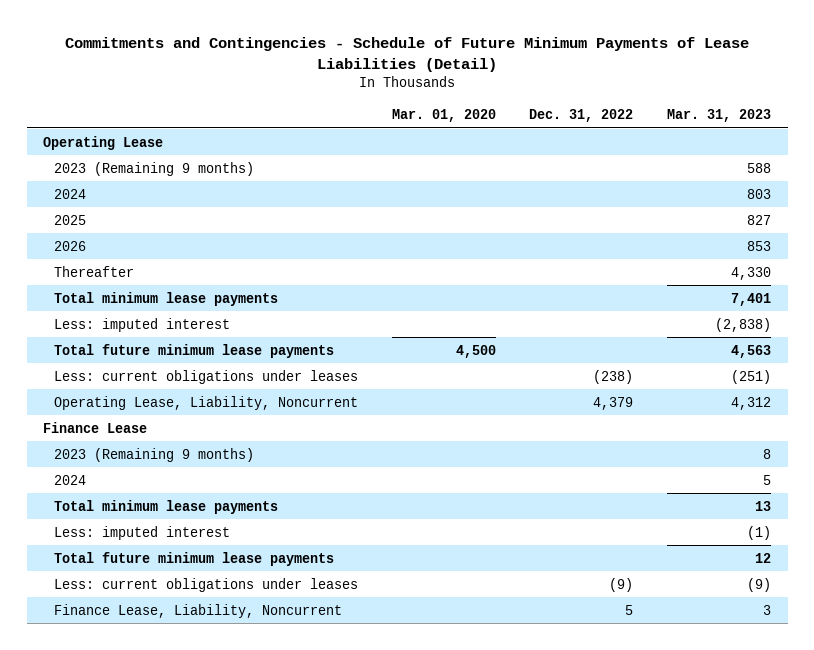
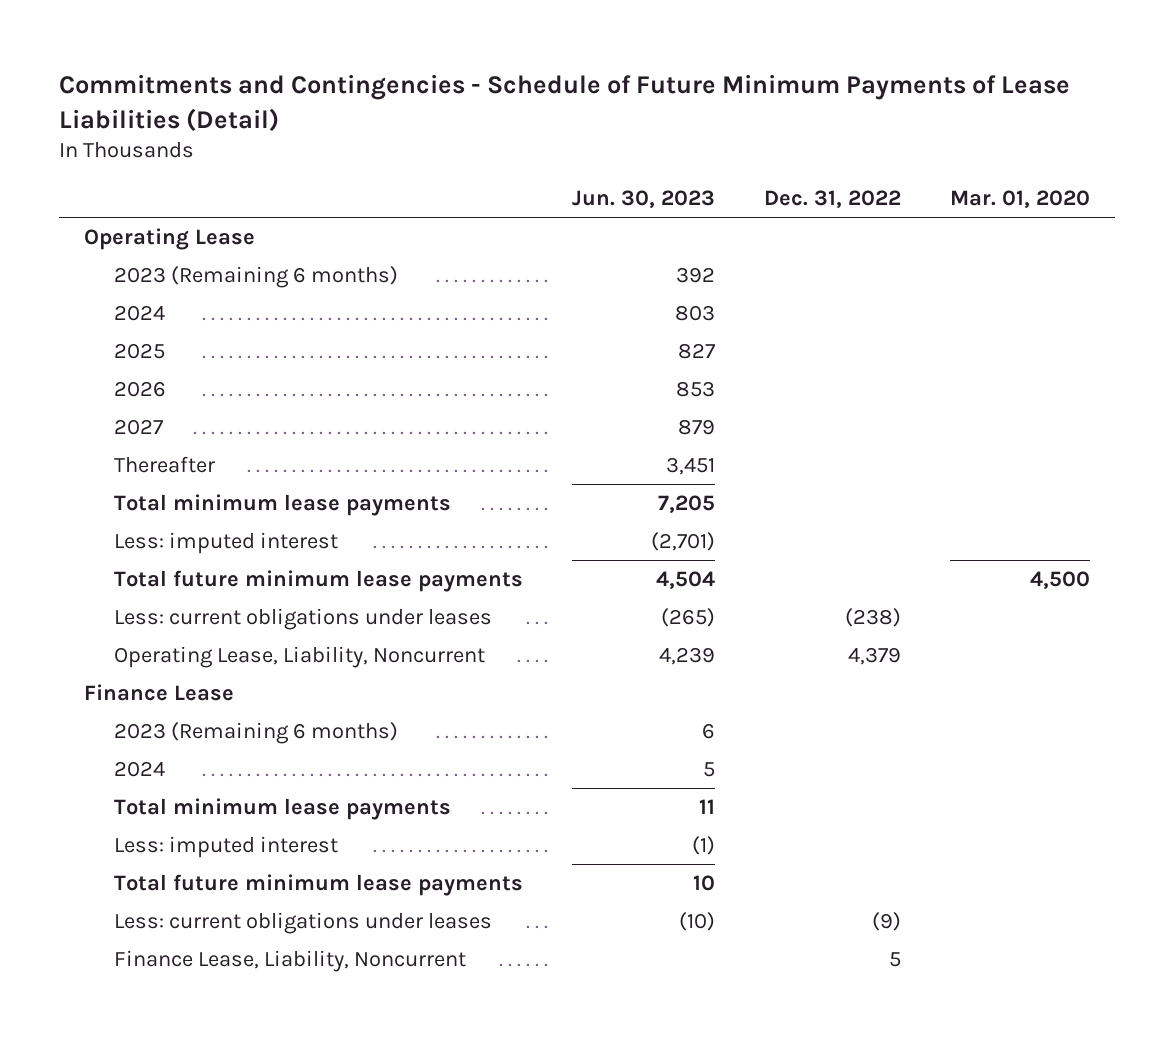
- | Mar. 01, 2020 | Dec. 31, 2022 | Mar. 31, 2023
+ | Jun. 30, 2023 | Dec. 31, 2022 | Mar. 01, 2020
- 2023 (Remaining 9 months) | | | 588
+ 2023 (Remaining 6 months) | 392 | |
+ 2027 | 879 | |
- 2023 (Remaining 9 months) | | | 8
+ 2023 (Remaining 6 months) | 6 | |

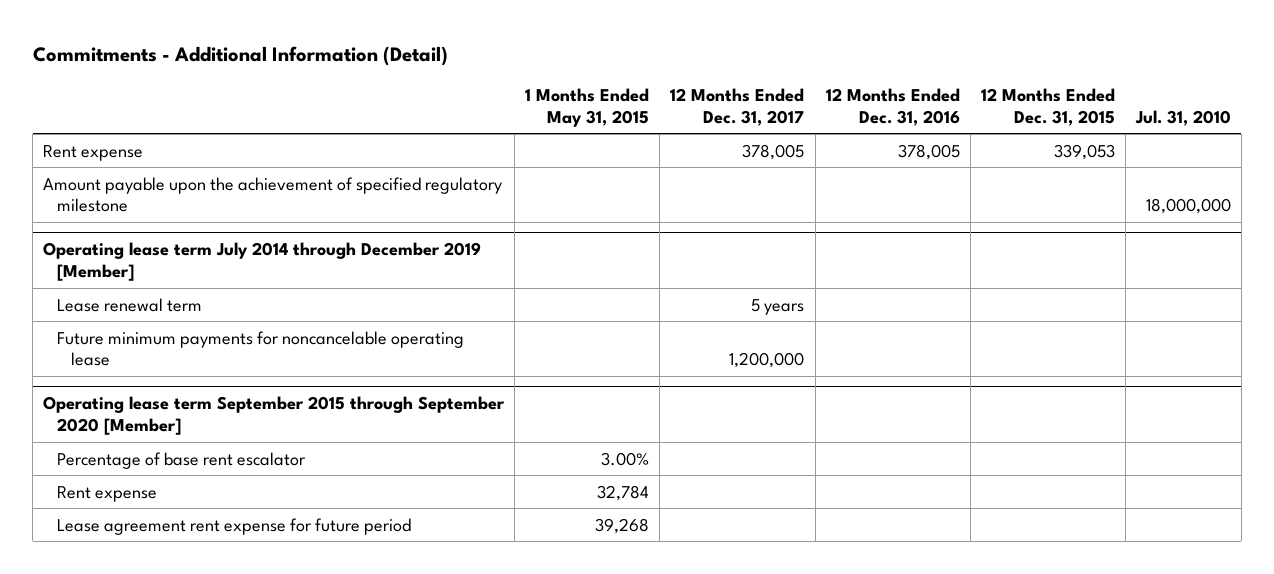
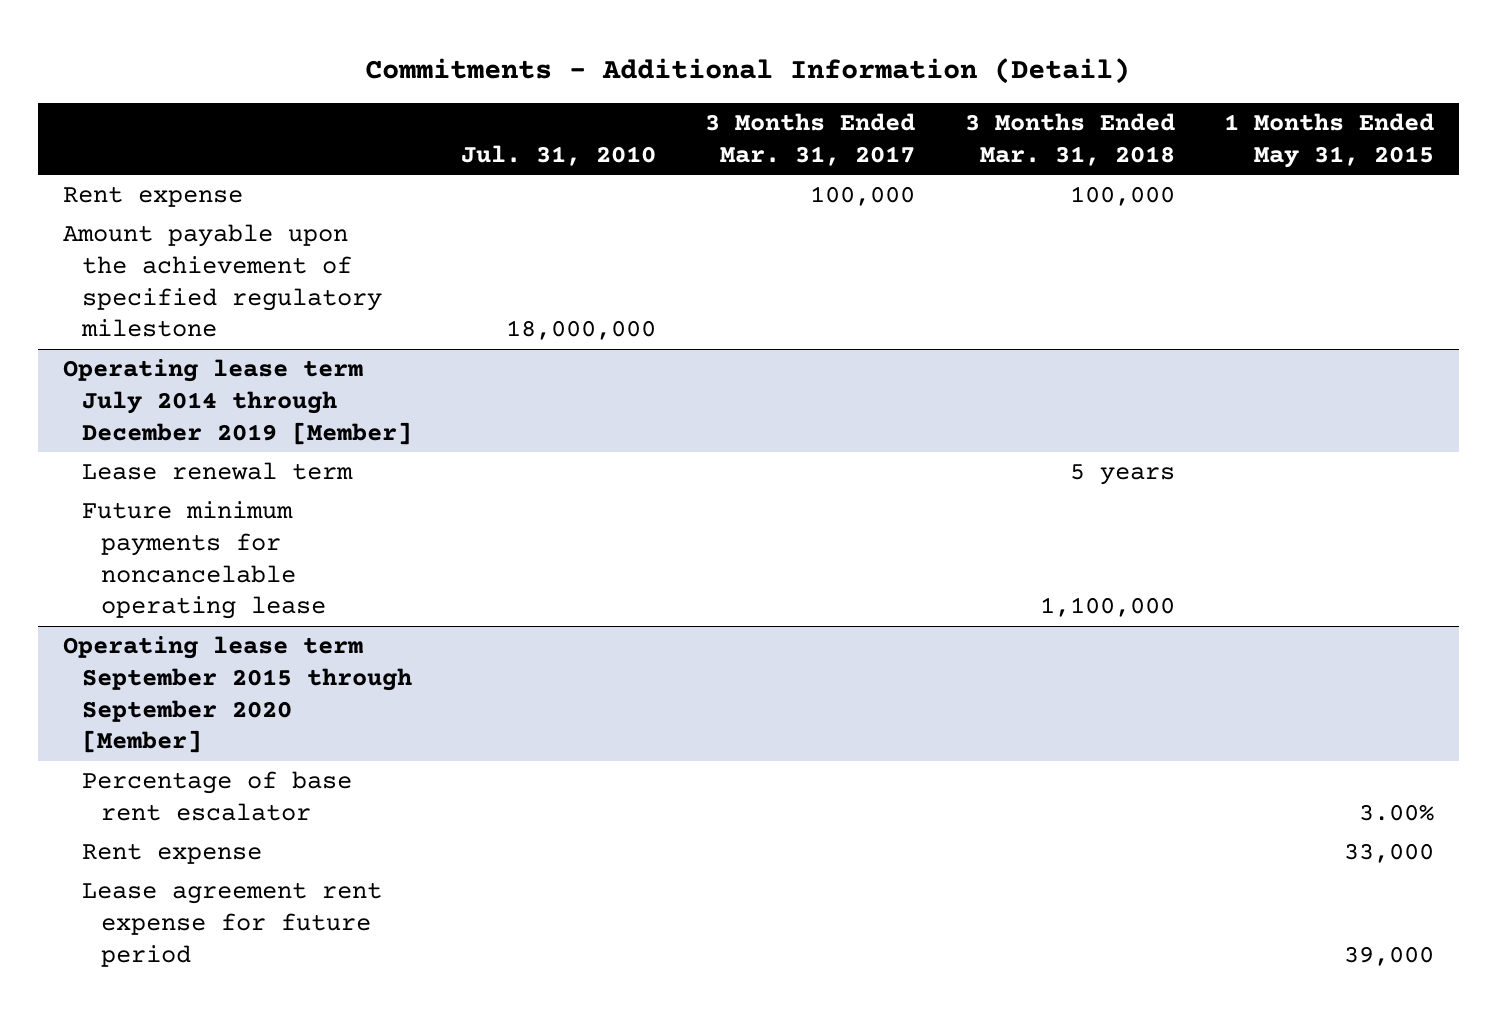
- | 1 Months Ended May 31, 2015 | 12 Months Ended Dec. 31, 2017 | 12 Months Ended Dec. 31, 2016 | 12 Months Ended Dec. 31, 2015 | Jul. 31, 2010
+ | Jul. 31, 2010 | 3 Months Ended Mar. 31, 2017 | 3 Months Ended Mar. 31, 2018 | 1 Months Ended May 31, 2015
@ Operating lease term September 2015 through September 2020 [Member]
- Rent expense | 32,784 | | | |
- Lease agreement rent expense for future period | 39,268 | | | |
+ Rent expense | | | | 33,000
+ Lease agreement rent expense for future period | | | | 39,000

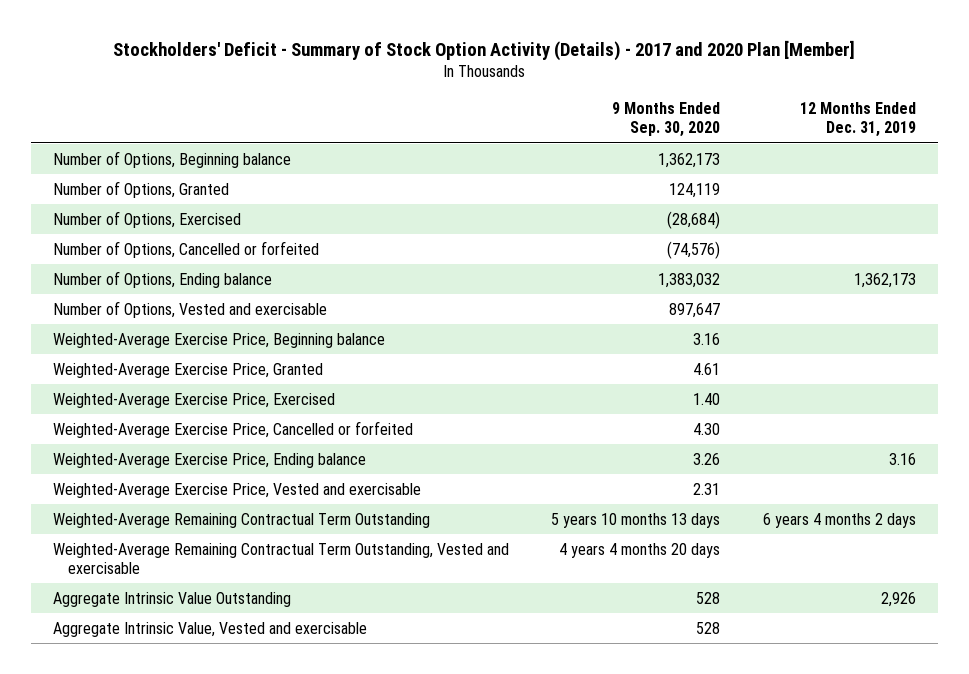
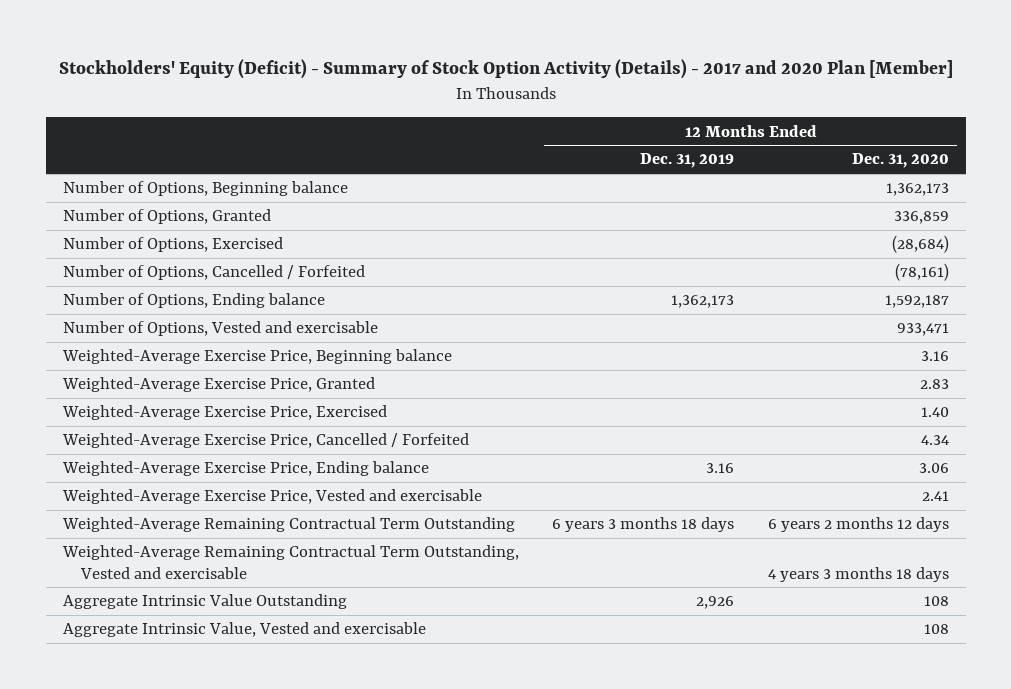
- Stockholders' Deficit - Summary of Stock Option Activity (Details) - 2017 and 2020 Plan [Member]
+ Stockholders' Equity (Deficit) - Summary of Stock Option Activity (Details) - 2017 and 2020 Plan [Member]
- | 9 Months Ended Sep. 30, 2020 | 12 Months Ended Dec. 31, 2019
+ | 12 Months Ended Dec. 31, 2019 | 12 Months Ended Dec. 31, 2020
- Number of Options, Cancelled or forfeited | (74,576) |
+ Number of Options, Cancelled / Forfeited | | (78,161)
- Weighted-Average Exercise Price, Cancelled or forfeited | 4.30 |
+ Weighted-Average Exercise Price, Cancelled / Forfeited | | 4.34
- Weighted-Average Remaining Contractual Term Outstanding | 5 years 10 months 13 days | 6 years 4 months 2 days
+ Weighted-Average Remaining Contractual Term Outstanding | 6 years 3 months 18 days | 6 years 2 months 12 days

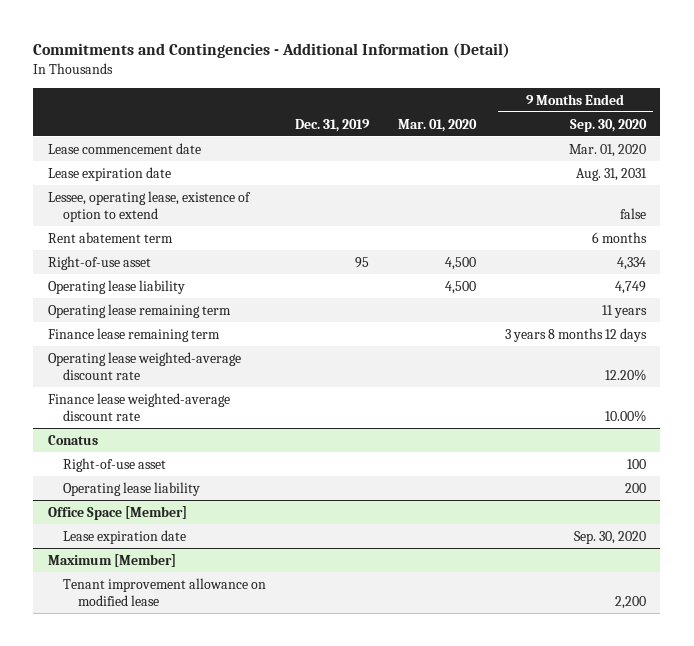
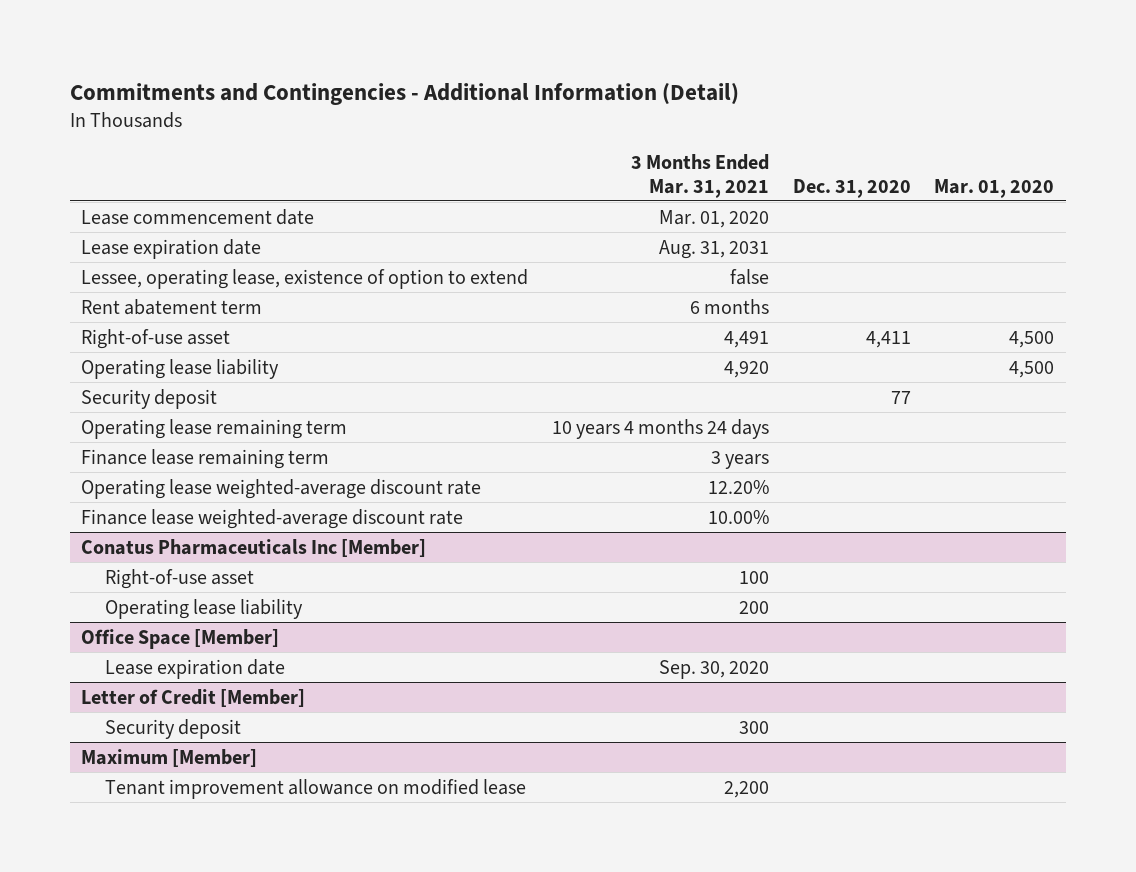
- | Dec. 31, 2019 | Mar. 01, 2020 | 9 Months Ended Sep. 30, 2020
+ | 3 Months Ended Mar. 31, 2021 | Dec. 31, 2020 | Mar. 01, 2020
+ Security deposit | | 77 |
- Conatus
+ Conatus Pharmaceuticals Inc [Member]
+ Letter of Credit [Member]
+ Security deposit | 300 | |

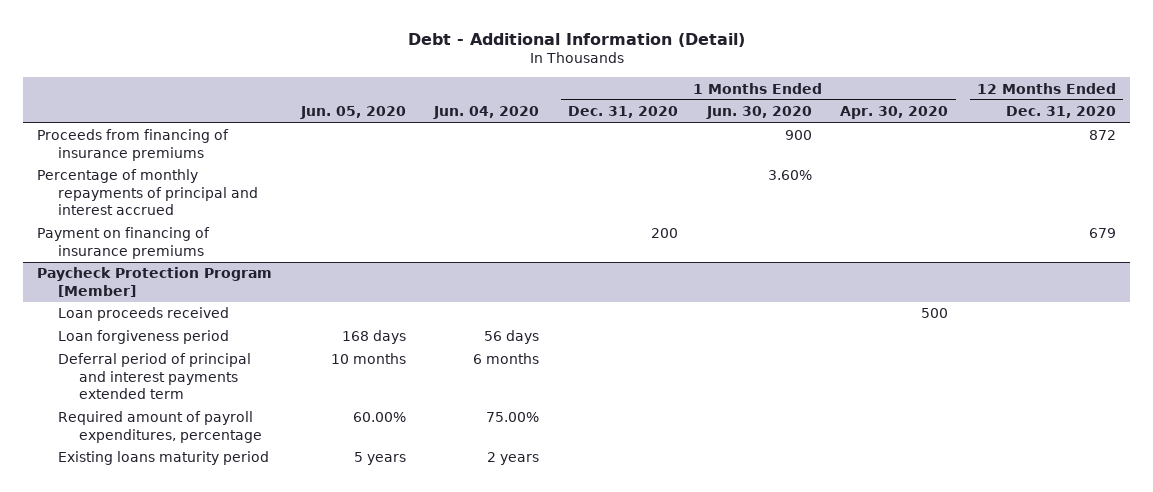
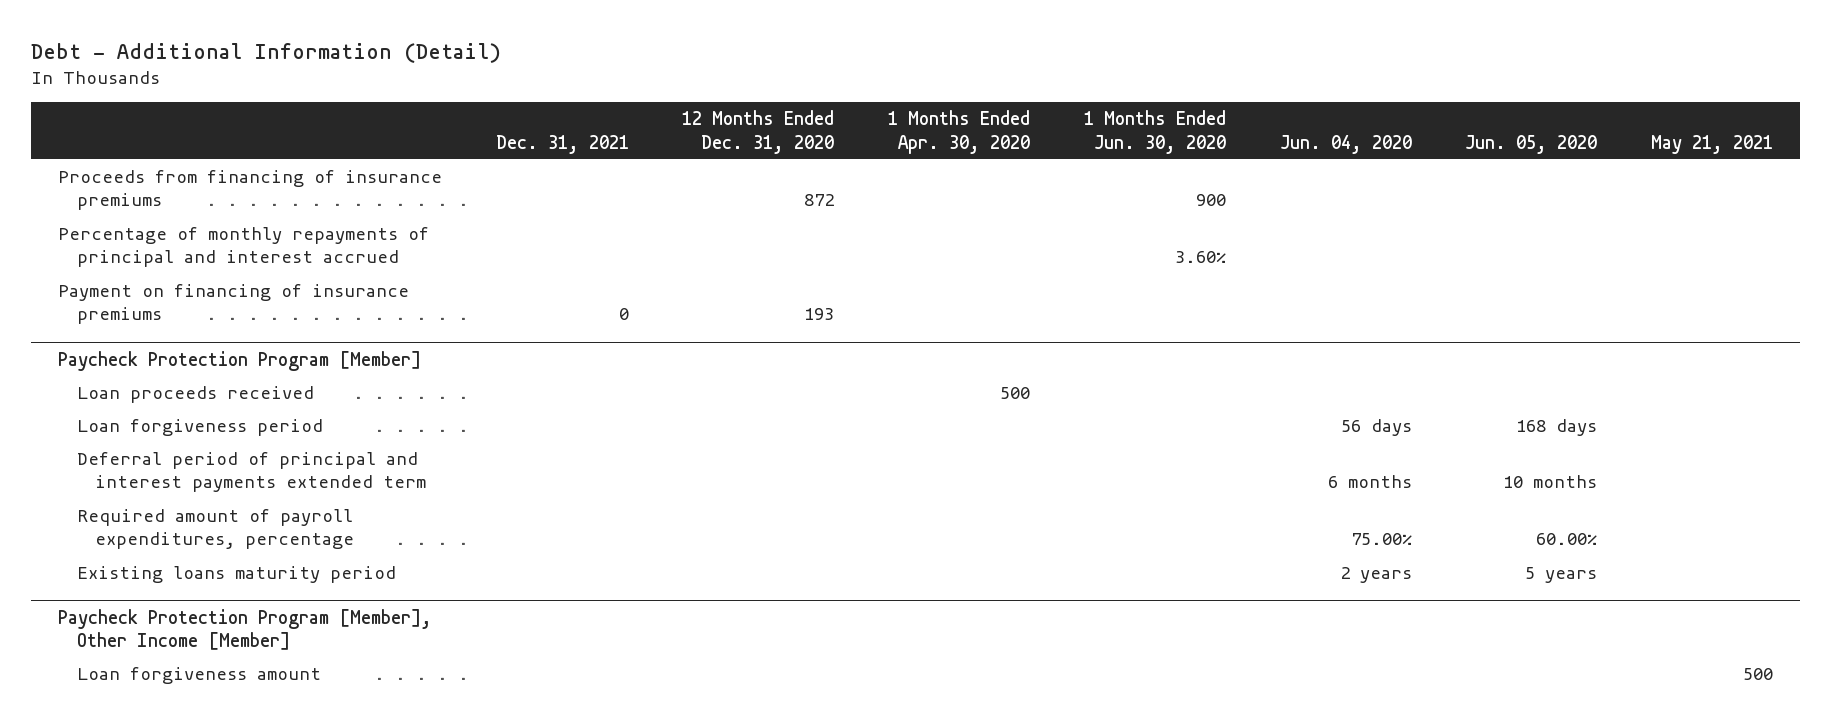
- | Jun. 05, 2020 | Jun. 04, 2020 | 1 Months Ended Dec. 31, 2020 | 1 Months Ended Jun. 30, 2020 | 1 Months Ended Apr. 30, 2020 | 12 Months Ended Dec. 31, 2020
+ | Dec. 31, 2021 | 12 Months Ended Dec. 31, 2020 | 1 Months Ended Apr. 30, 2020 | 1 Months Ended Jun. 30, 2020 | Jun. 04, 2020 | Jun. 05, 2020 | May 21, 2021
- Payment on financing of insurance premiums | | | 200 | | | 679
+ Payment on financing of insurance premiums | 0 | 193 | | | | |
+ Paycheck Protection Program [Member], Other Income [Member]
+ Loan forgiveness amount | | | | | | | 500

